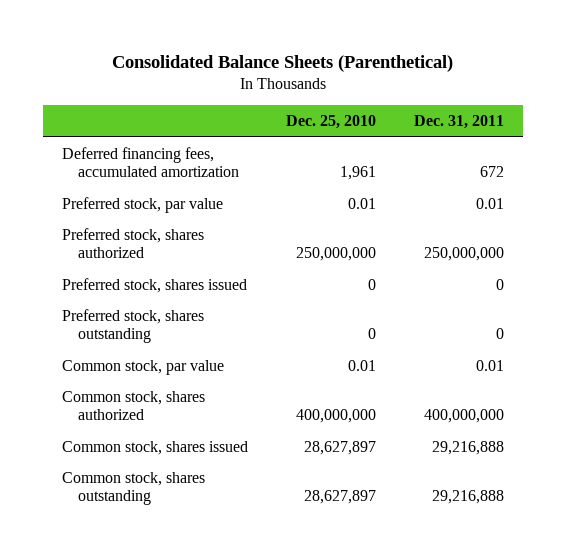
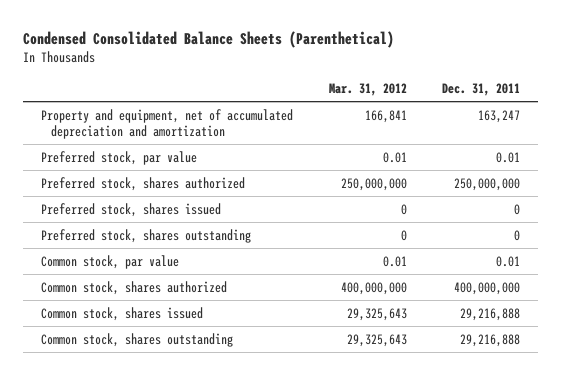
- Consolidated Balance Sheets (Parenthetical)
+ Condensed Consolidated Balance Sheets (Parenthetical)
- | Dec. 25, 2010 | Dec. 31, 2011
+ | Mar. 31, 2012 | Dec. 31, 2011
- Deferred financing fees, accumulated amortization | 1,961 | 672
+ Property and equipment, net of accumulated depreciation and amortization | 166,841 | 163,247

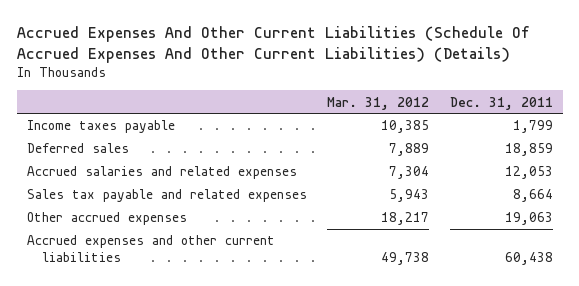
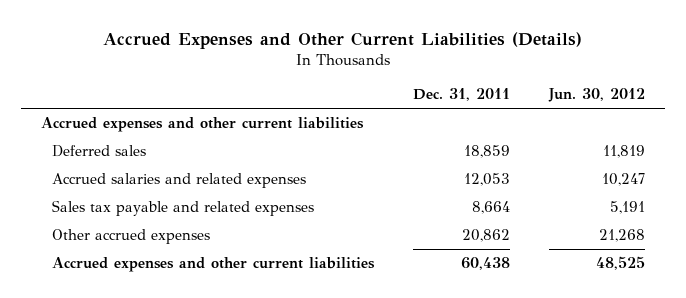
- Accrued Expenses And Other Current Liabilities (Schedule Of Accrued Expenses And Other Current Liabilities) (Details)
+ Accrued Expenses and Other Current Liabilities (Details)
- | Mar. 31, 2012 | Dec. 31, 2011
+ | Dec. 31, 2011 | Jun. 30, 2012
- Income taxes payable | 10,385 | 1,799
+ Accrued expenses and other current liabilities
- Other accrued expenses | 18,217 | 19,063
+ Other accrued expenses | 20,862 | 21,268

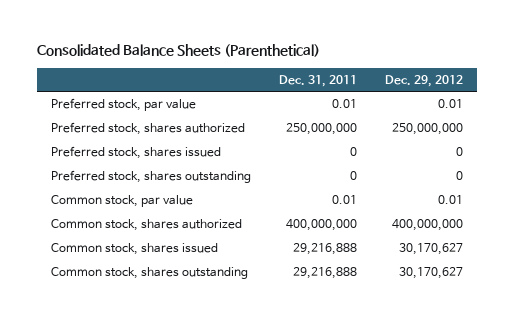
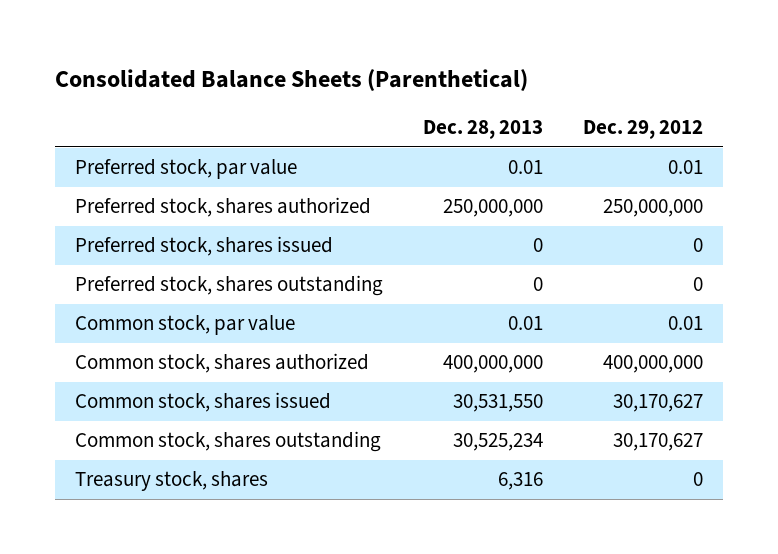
- | Dec. 31, 2011 | Dec. 29, 2012
+ | Dec. 28, 2013 | Dec. 29, 2012
+ Treasury stock, shares | 6,316 | 0

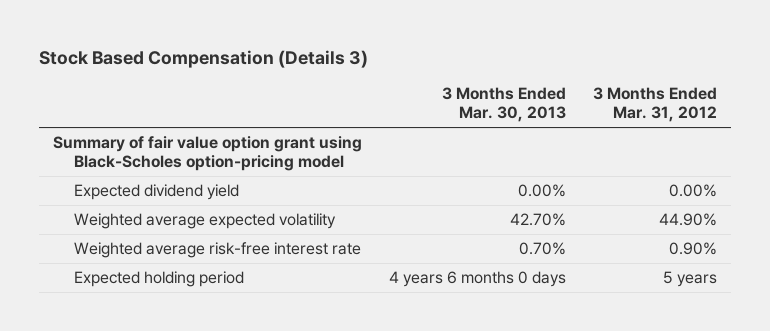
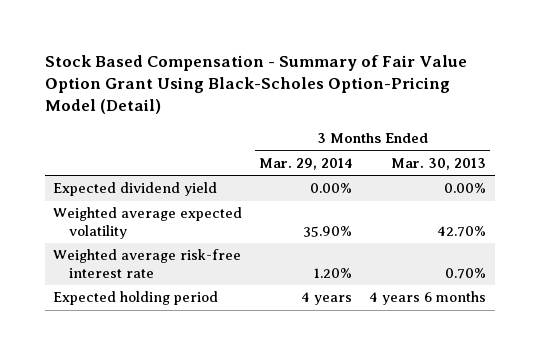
- Stock Based Compensation (Details 3)
+ Stock Based Compensation - Summary of Fair Value Option Grant Using Black-Scholes Option-Pricing Model (Detail)
- | 3 Months Ended Mar. 30, 2013 | 3 Months Ended Mar. 31, 2012
+ | 3 Months Ended Mar. 29, 2014 | 3 Months Ended Mar. 30, 2013
- Summary of fair value option grant using Black-Scholes option-pricing model
- Expected holding period | 4 years 6 months 0 days | 5 years
+ Expected holding period | 4 years | 4 years 6 months

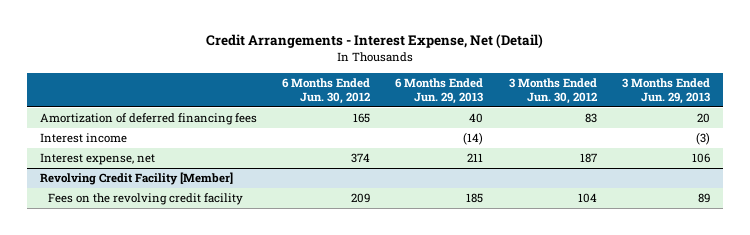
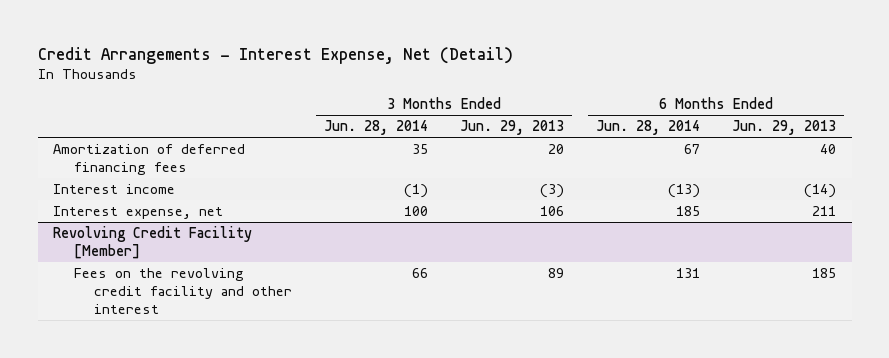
- | 6 Months Ended Jun. 30, 2012 | 6 Months Ended Jun. 29, 2013 | 3 Months Ended Jun. 30, 2012 | 3 Months Ended Jun. 29, 2013
+ | 3 Months Ended Jun. 28, 2014 | 3 Months Ended Jun. 29, 2013 | 6 Months Ended Jun. 28, 2014 | 6 Months Ended Jun. 29, 2013
@ Revolving Credit Facility [Member]
- Fees on the revolving credit facility | 209 | 185 | 104 | 89
+ Fees on the revolving credit facility and other interest | 66 | 89 | 131 | 185

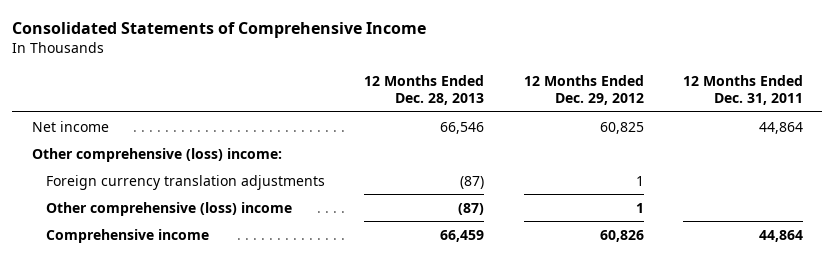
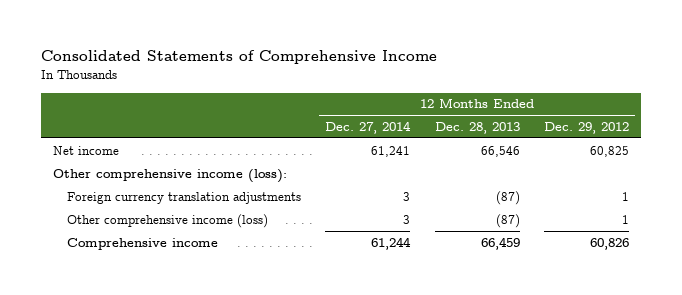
- | 12 Months Ended Dec. 28, 2013 | 12 Months Ended Dec. 29, 2012 | 12 Months Ended Dec. 31, 2011
+ | 12 Months Ended Dec. 27, 2014 | 12 Months Ended Dec. 28, 2013 | 12 Months Ended Dec. 29, 2012
- Other comprehensive (loss) income:
+ Other comprehensive income (loss):
- Other comprehensive (loss) income | (87) | 1 |
+ Other comprehensive income (loss) | 3 | (87) | 1

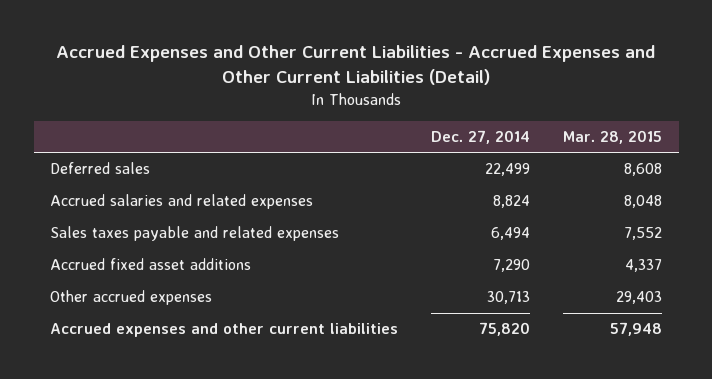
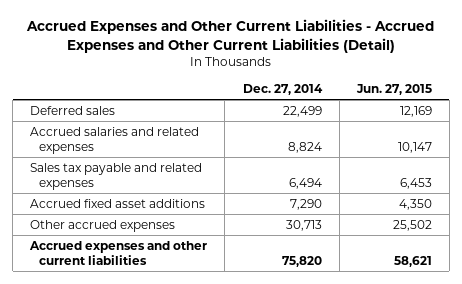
- | Dec. 27, 2014 | Mar. 28, 2015
+ | Dec. 27, 2014 | Jun. 27, 2015
- Sales taxes payable and related expenses | 6,494 | 7,552
+ Sales tax payable and related expenses | 6,494 | 6,453

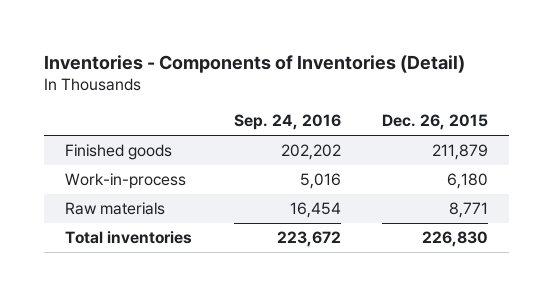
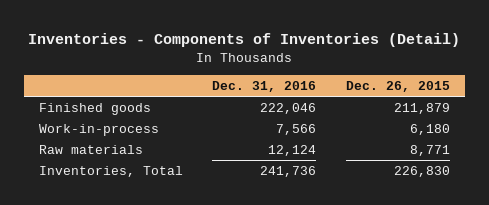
- | Sep. 24, 2016 | Dec. 26, 2015
+ | Dec. 31, 2016 | Dec. 26, 2015
- Total inventories | 223,672 | 226,830
+ Inventories, Total | 241,736 | 226,830

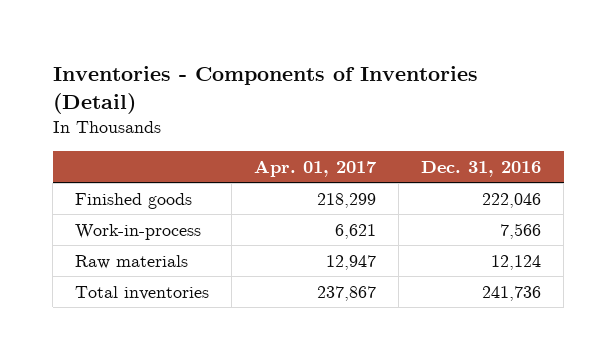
- | Dec. 31, 2016 | Dec. 26, 2015
+ | Apr. 01, 2017 | Dec. 31, 2016
- Inventories, Total | 241,736 | 226,830
+ Total inventories | 237,867 | 241,736

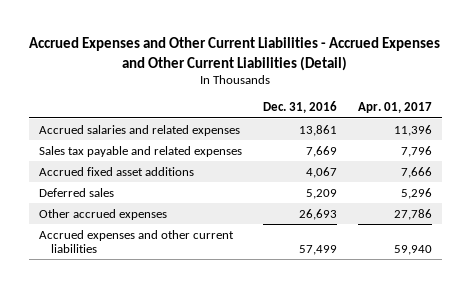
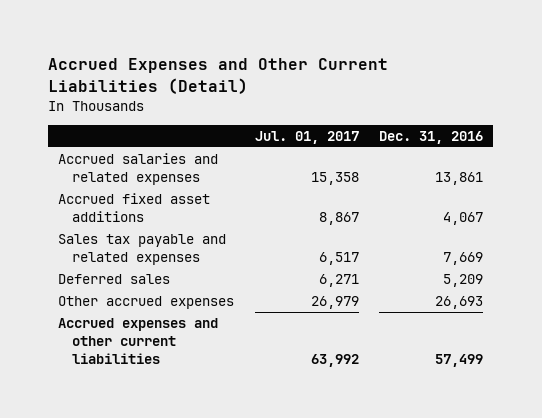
- Accrued Expenses and Other Current Liabilities - Accrued Expenses and Other Current Liabilities (Detail)
+ Accrued Expenses and Other Current Liabilities (Detail)
- | Dec. 31, 2016 | Apr. 01, 2017
+ | Jul. 01, 2017 | Dec. 31, 2016
moved down: Sales tax payable and related expenses | 6,517 | 7,669

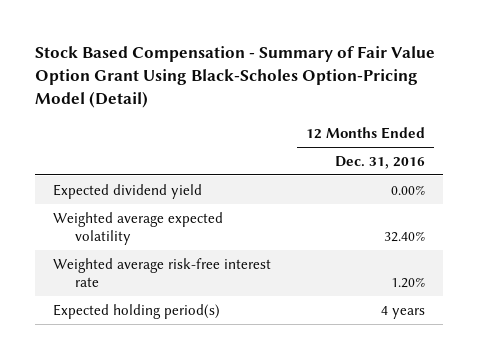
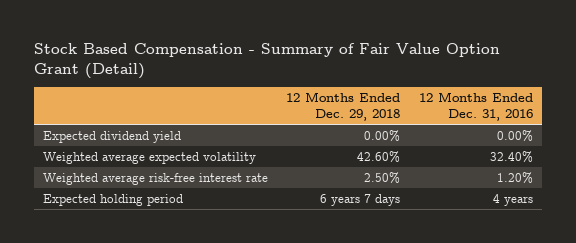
- Stock Based Compensation - Summary of Fair Value Option Grant Using Black-Scholes Option-Pricing Model (Detail)
+ Stock Based Compensation - Summary of Fair Value Option Grant (Detail)
- | 12 Months Ended Dec. 31, 2016
+ | 12 Months Ended Dec. 29, 2018 | 12 Months Ended Dec. 31, 2016
- Expected holding period(s) | 4 years
+ Expected holding period | 6 years 7 days | 4 years

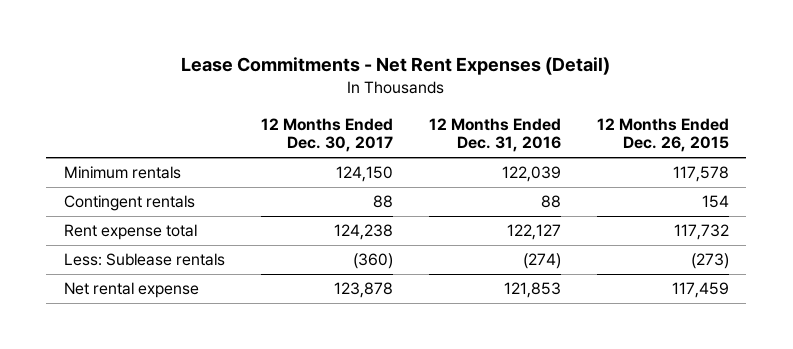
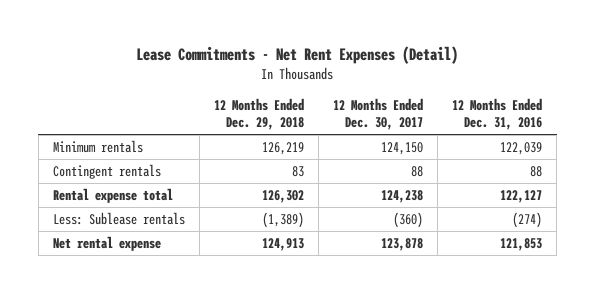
- | 12 Months Ended Dec. 30, 2017 | 12 Months Ended Dec. 31, 2016 | 12 Months Ended Dec. 26, 2015
+ | 12 Months Ended Dec. 29, 2018 | 12 Months Ended Dec. 30, 2017 | 12 Months Ended Dec. 31, 2016
- Rent expense total | 124,238 | 122,127 | 117,732
+ Rental expense total | 126,302 | 124,238 | 122,127

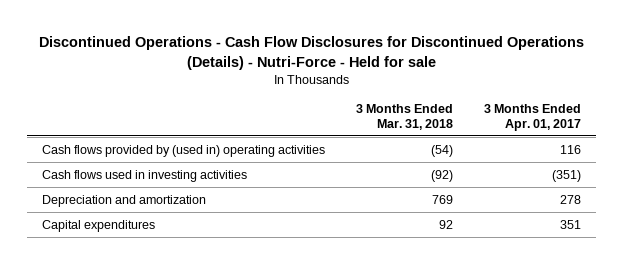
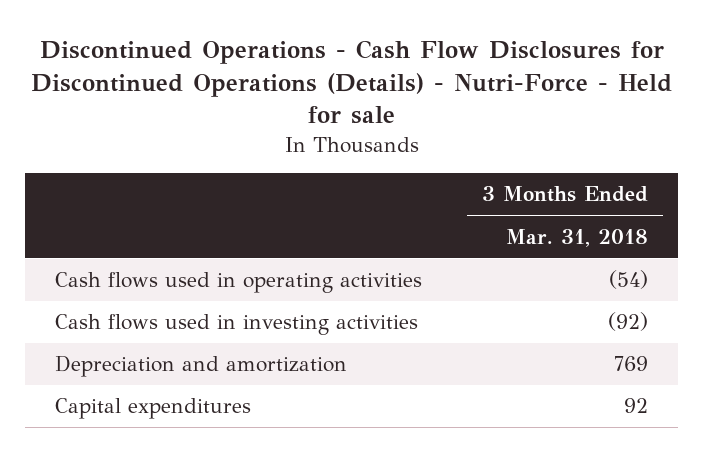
- | 3 Months Ended Mar. 31, 2018 | 3 Months Ended Apr. 01, 2017
+ | 3 Months Ended Mar. 31, 2018
- Cash flows provided by (used in) operating activities | (54) | 116
+ Cash flows used in operating activities | (54)

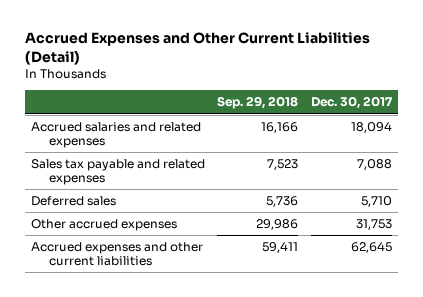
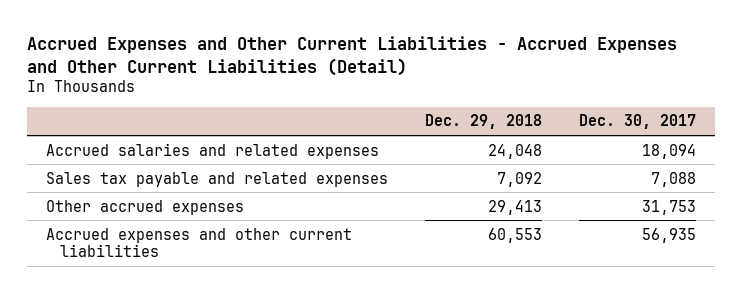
- Accrued Expenses and Other Current Liabilities (Detail)
+ Accrued Expenses and Other Current Liabilities - Accrued Expenses and Other Current Liabilities (Detail)
- | Sep. 29, 2018 | Dec. 30, 2017
+ | Dec. 29, 2018 | Dec. 30, 2017
- Deferred sales | 5,736 | 5,710
- Accrued expenses and other current liabilities | 59,411 | 62,645
+ Accrued expenses and other current liabilities | 60,553 | 56,935

